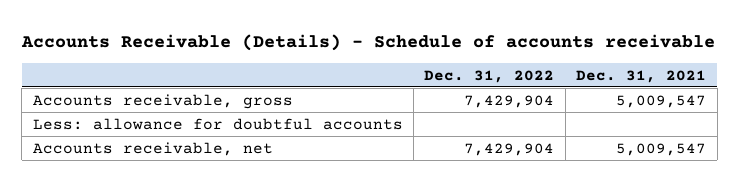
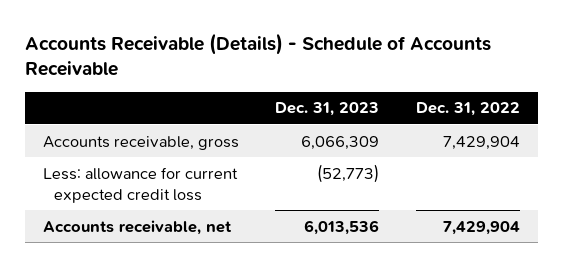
- Accounts Receivable (Details) - Schedule of accounts receivable
+ Accounts Receivable (Details) - Schedule of Accounts Receivable
- | Dec. 31, 2022 | Dec. 31, 2021
+ | Dec. 31, 2023 | Dec. 31, 2022
- Less: allowance for doubtful accounts
+ Less: allowance for current expected credit loss | (52,773) |

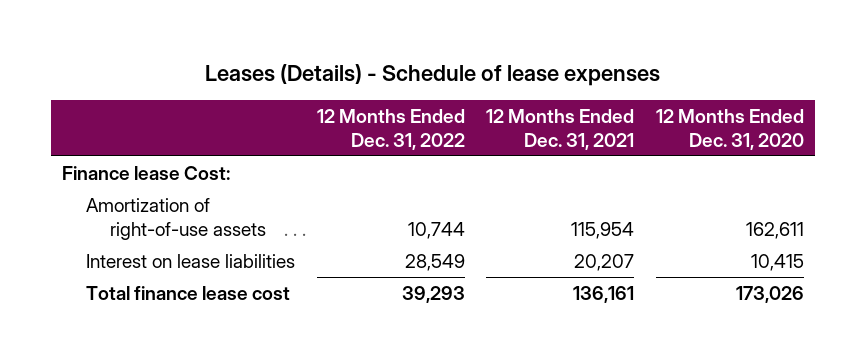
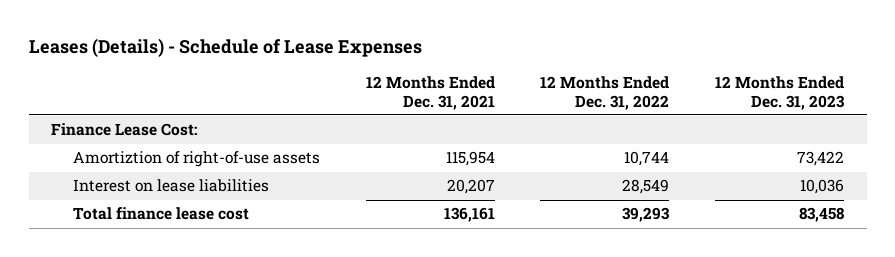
- Leases (Details) - Schedule of lease expenses
+ Leases (Details) - Schedule of Lease Expenses
- | 12 Months Ended Dec. 31, 2022 | 12 Months Ended Dec. 31, 2021 | 12 Months Ended Dec. 31, 2020
+ | 12 Months Ended Dec. 31, 2021 | 12 Months Ended Dec. 31, 2022 | 12 Months Ended Dec. 31, 2023
- Finance lease Cost:
- Amortization of right-of-use assets | 10,744 | 115,954 | 162,611
+ Finance Lease Cost:
+ Amortiztion of right-of-use assets | 115,954 | 10,744 | 73,422

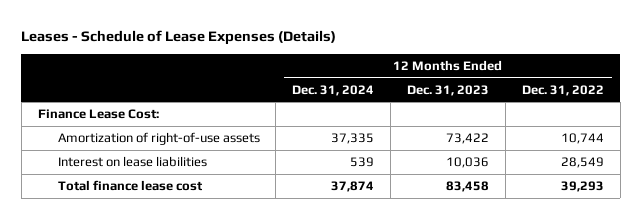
- Leases (Details) - Schedule of Lease Expenses
+ Leases - Schedule of Lease Expenses (Details)
- | 12 Months Ended Dec. 31, 2021 | 12 Months Ended Dec. 31, 2022 | 12 Months Ended Dec. 31, 2023
+ | 12 Months Ended Dec. 31, 2024 | 12 Months Ended Dec. 31, 2023 | 12 Months Ended Dec. 31, 2022
- Amortiztion of right-of-use assets | 115,954 | 10,744 | 73,422
+ Amortization of right-of-use assets | 37,335 | 73,422 | 10,744

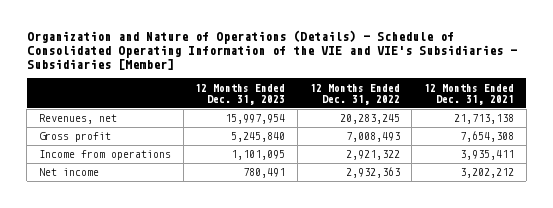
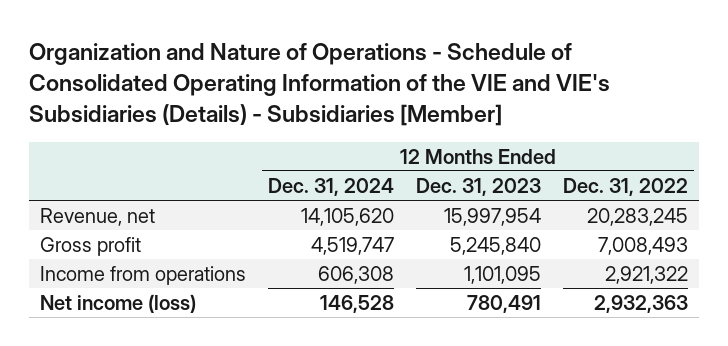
- Organization and Nature of Operations (Details) - Schedule of Consolidated Operating Information of the VIE and VIE's Subsidiaries - Subsidiaries [Member]
+ Organization and Nature of Operations - Schedule of Consolidated Operating Information of the VIE and VIE's Subsidiaries (Details) - Subsidiaries [Member]
- | 12 Months Ended Dec. 31, 2023 | 12 Months Ended Dec. 31, 2022 | 12 Months Ended Dec. 31, 2021
+ | 12 Months Ended Dec. 31, 2024 | 12 Months Ended Dec. 31, 2023 | 12 Months Ended Dec. 31, 2022
- Revenues, net | 15,997,954 | 20,283,245 | 21,713,138
+ Revenue, net | 14,105,620 | 15,997,954 | 20,283,245
- Net income | 780,491 | 2,932,363 | 3,202,212
+ Net income (loss) | 146,528 | 780,491 | 2,932,363

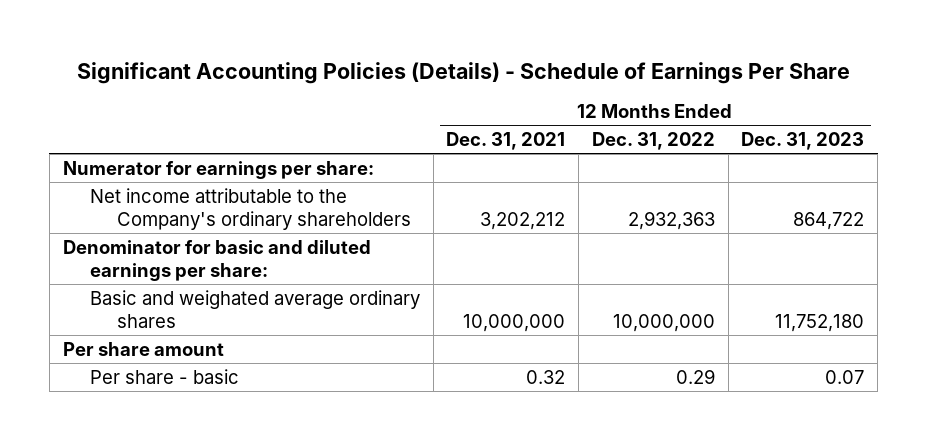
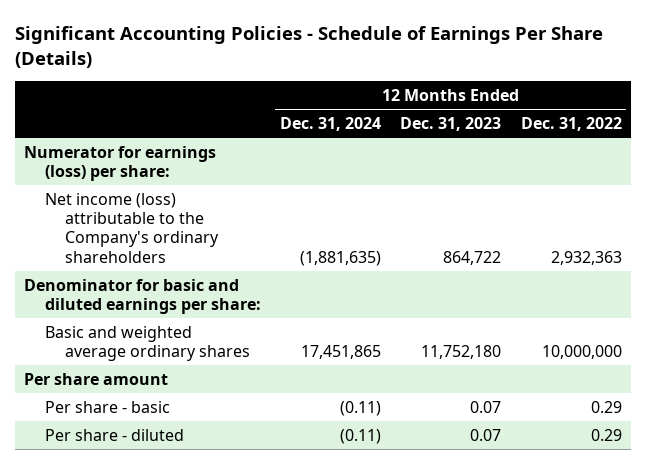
- Significant Accounting Policies (Details) - Schedule of Earnings Per Share
+ Significant Accounting Policies - Schedule of Earnings Per Share (Details)
- | 12 Months Ended Dec. 31, 2021 | 12 Months Ended Dec. 31, 2022 | 12 Months Ended Dec. 31, 2023
+ | 12 Months Ended Dec. 31, 2024 | 12 Months Ended Dec. 31, 2023 | 12 Months Ended Dec. 31, 2022
- Numerator for earnings per share:
- Net income attributable to the Company's ordinary shareholders | 3,202,212 | 2,932,363 | 864,722
+ Numerator for earnings (loss) per share:
+ Net income (loss) attributable to the Company's ordinary shareholders | (1,881,635) | 864,722 | 2,932,363
- Basic and weighated average ordinary shares | 10,000,000 | 10,000,000 | 11,752,180
+ Basic and weighted average ordinary shares | 17,451,865 | 11,752,180 | 10,000,000
+ Per share - diluted | (0.11) | 0.07 | 0.29

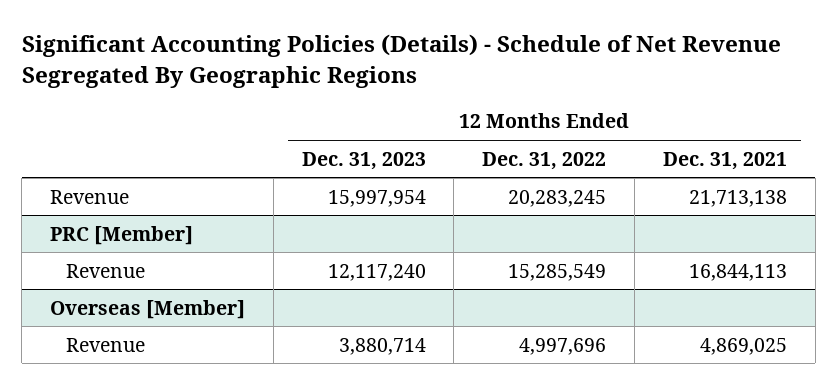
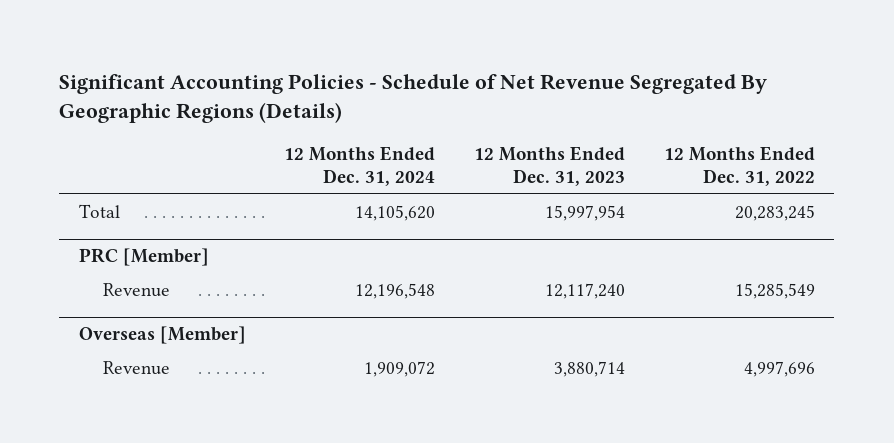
- Significant Accounting Policies (Details) - Schedule of Net Revenue Segregated By Geographic Regions
+ Significant Accounting Policies - Schedule of Net Revenue Segregated By Geographic Regions (Details)
- | 12 Months Ended Dec. 31, 2023 | 12 Months Ended Dec. 31, 2022 | 12 Months Ended Dec. 31, 2021
+ | 12 Months Ended Dec. 31, 2024 | 12 Months Ended Dec. 31, 2023 | 12 Months Ended Dec. 31, 2022
- Revenue | 15,997,954 | 20,283,245 | 21,713,138
+ Total | 14,105,620 | 15,997,954 | 20,283,245

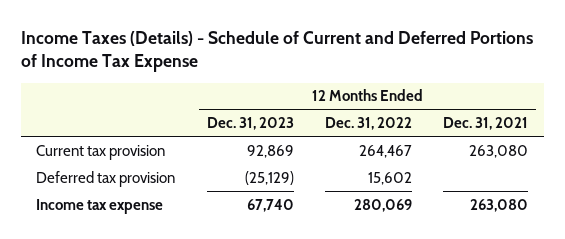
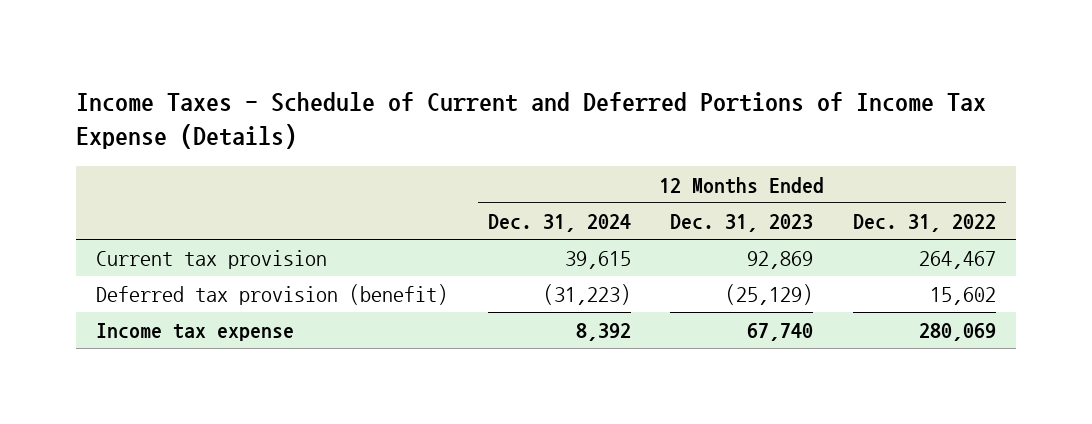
- Income Taxes (Details) - Schedule of Current and Deferred Portions of Income Tax Expense
+ Income Taxes - Schedule of Current and Deferred Portions of Income Tax Expense (Details)
- | 12 Months Ended Dec. 31, 2023 | 12 Months Ended Dec. 31, 2022 | 12 Months Ended Dec. 31, 2021
+ | 12 Months Ended Dec. 31, 2024 | 12 Months Ended Dec. 31, 2023 | 12 Months Ended Dec. 31, 2022
- Deferred tax provision | (25,129) | 15,602 |
+ Deferred tax provision (benefit) | (31,223) | (25,129) | 15,602

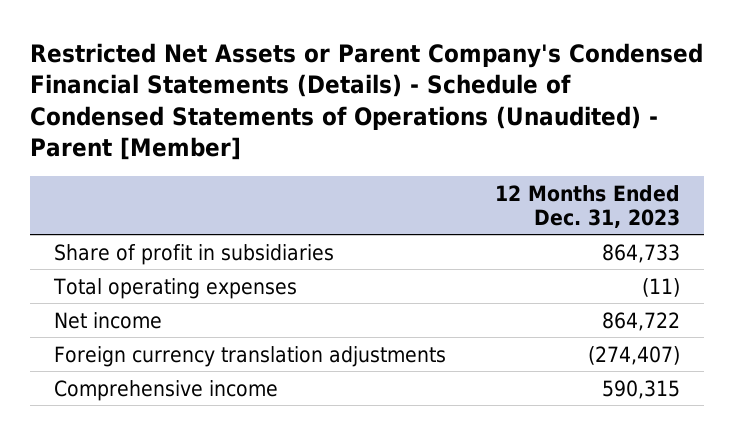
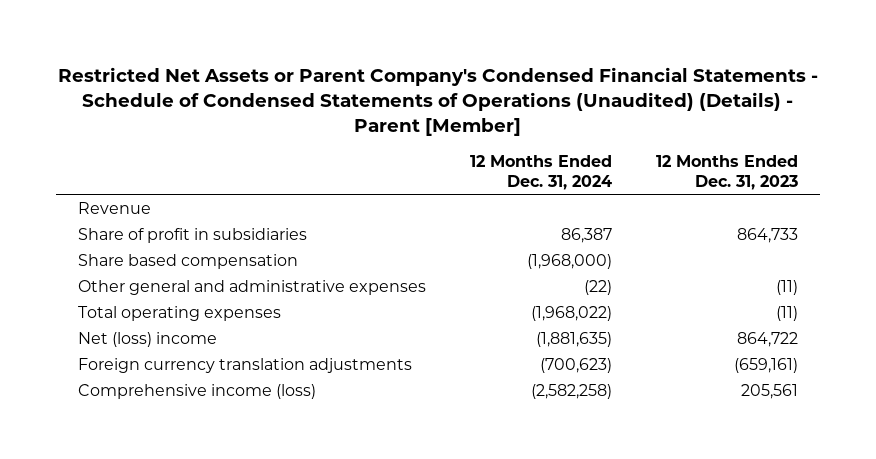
- Restricted Net Assets or Parent Company's Condensed Financial Statements (Details) - Schedule of Condensed Statements of Operations (Unaudited) - Parent [Member]
+ Restricted Net Assets or Parent Company's Condensed Financial Statements - Schedule of Condensed Statements of Operations (Unaudited) (Details) - Parent [Member]
- | 12 Months Ended Dec. 31, 2023
+ | 12 Months Ended Dec. 31, 2024 | 12 Months Ended Dec. 31, 2023
+ Revenue
+ Share based compensation | (1,968,000) |
+ Other general and administrative expenses | (22) | (11)
- Net income | 864,722
- Foreign currency translation adjustments | (274,407)
- Comprehensive income | 590,315
+ Net (loss) income | (1,881,635) | 864,722
+ Foreign currency translation adjustments | (700,623) | (659,161)
+ Comprehensive income (loss) | (2,582,258) | 205,561

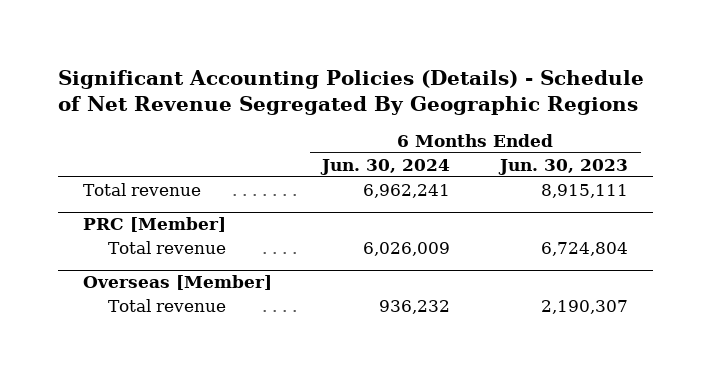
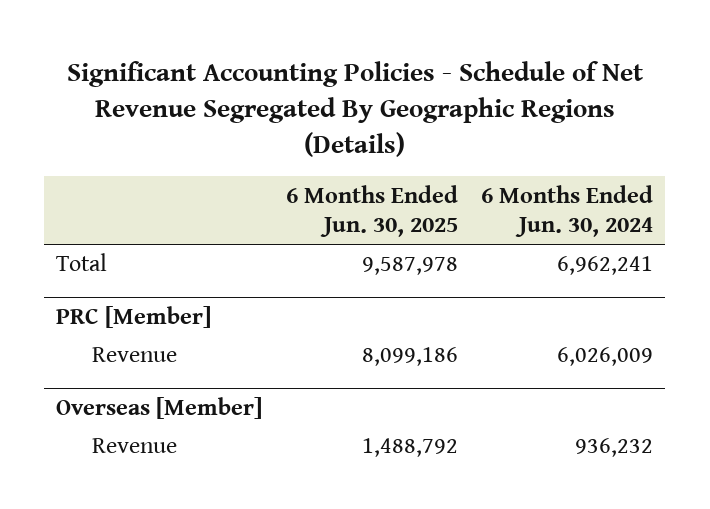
- Significant Accounting Policies (Details) - Schedule of Net Revenue Segregated By Geographic Regions
+ Significant Accounting Policies - Schedule of Net Revenue Segregated By Geographic Regions (Details)
- | 6 Months Ended Jun. 30, 2024 | 6 Months Ended Jun. 30, 2023
+ | 6 Months Ended Jun. 30, 2025 | 6 Months Ended Jun. 30, 2024
- Total revenue | 6,962,241 | 8,915,111
+ Total | 9,587,978 | 6,962,241
@ PRC [Member]
- Total revenue | 6,026,009 | 6,724,804
+ Revenue | 8,099,186 | 6,026,009
@ Overseas [Member]
- Total revenue | 936,232 | 2,190,307
+ Revenue | 1,488,792 | 936,232

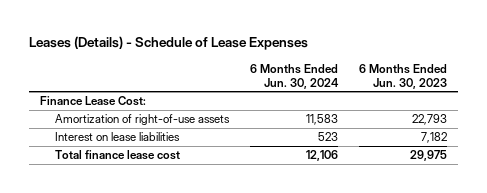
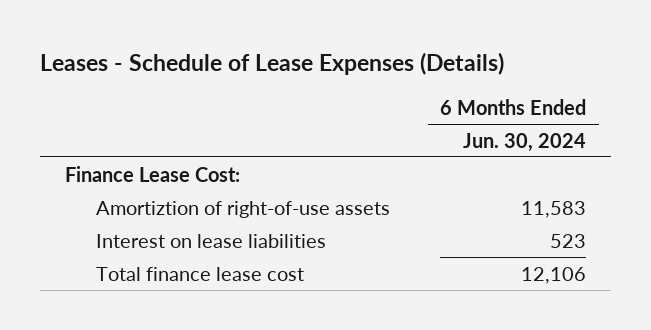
- Leases (Details) - Schedule of Lease Expenses
+ Leases - Schedule of Lease Expenses (Details)
- | 6 Months Ended Jun. 30, 2024 | 6 Months Ended Jun. 30, 2023
+ | 6 Months Ended Jun. 30, 2024
- Amortization of right-of-use assets | 11,583 | 22,793
+ Amortiztion of right-of-use assets | 11,583

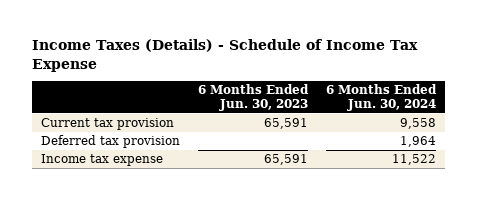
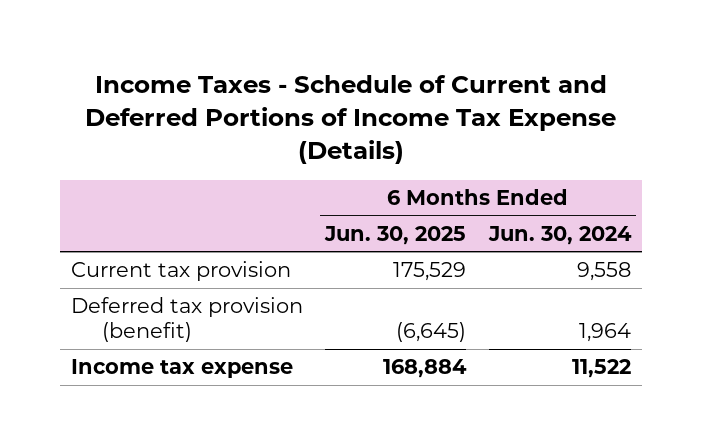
- Income Taxes (Details) - Schedule of Income Tax Expense
+ Income Taxes - Schedule of Current and Deferred Portions of Income Tax Expense (Details)
- | 6 Months Ended Jun. 30, 2023 | 6 Months Ended Jun. 30, 2024
+ | 6 Months Ended Jun. 30, 2025 | 6 Months Ended Jun. 30, 2024
- Deferred tax provision | | 1,964
+ Deferred tax provision (benefit) | (6,645) | 1,964

